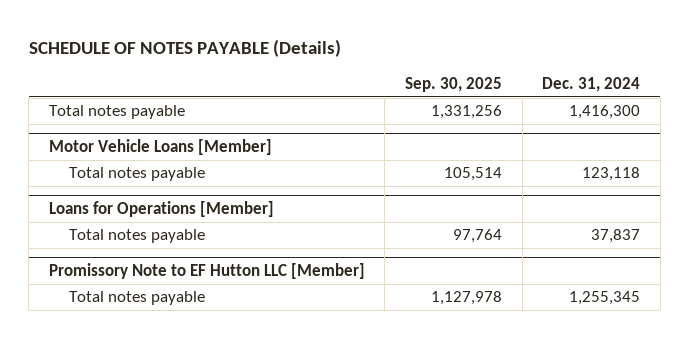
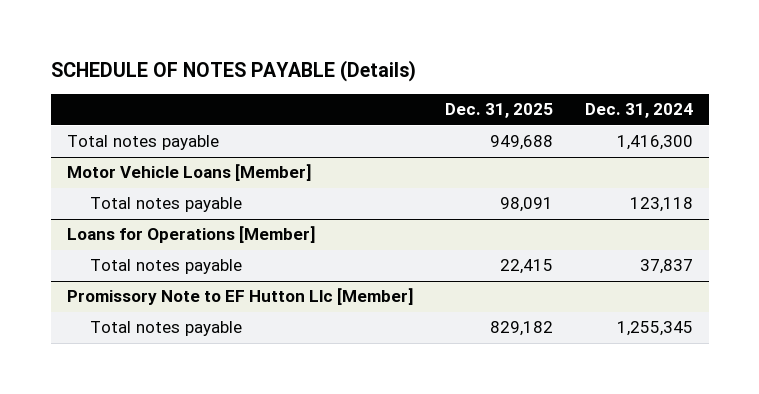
- | Sep. 30, 2025 | Dec. 31, 2024
+ | Dec. 31, 2025 | Dec. 31, 2024
- Promissory Note to EF Hutton LLC [Member]
+ Promissory Note to EF Hutton Llc [Member]

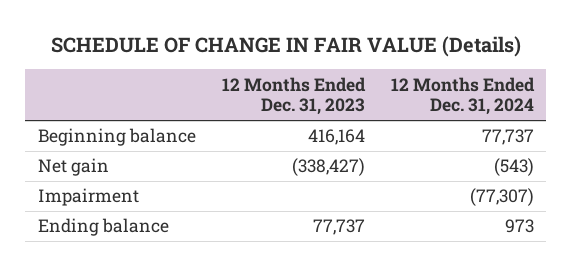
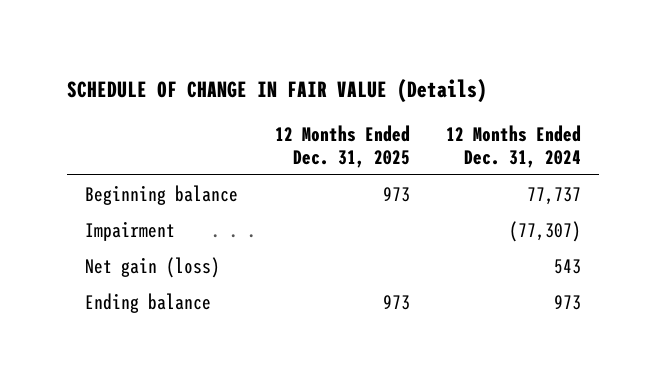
- | 12 Months Ended Dec. 31, 2023 | 12 Months Ended Dec. 31, 2024
+ | 12 Months Ended Dec. 31, 2025 | 12 Months Ended Dec. 31, 2024
- Net gain | (338,427) | (543)
+ Net gain (loss) | | 543

